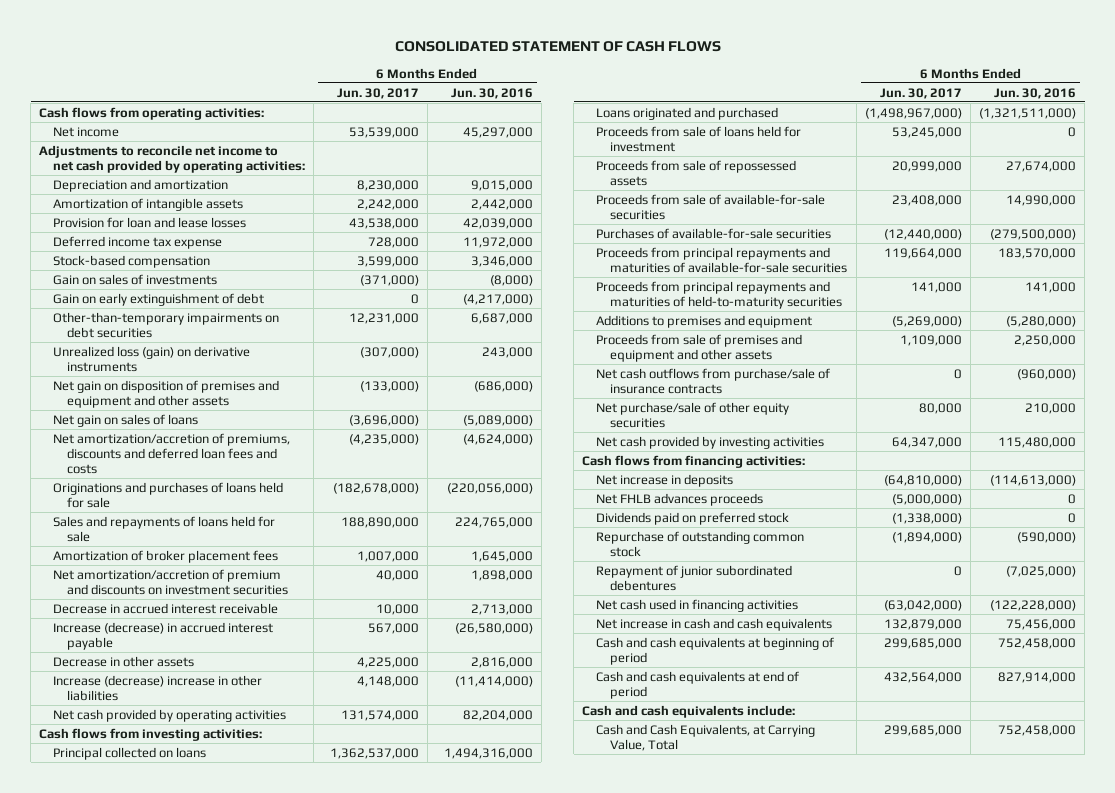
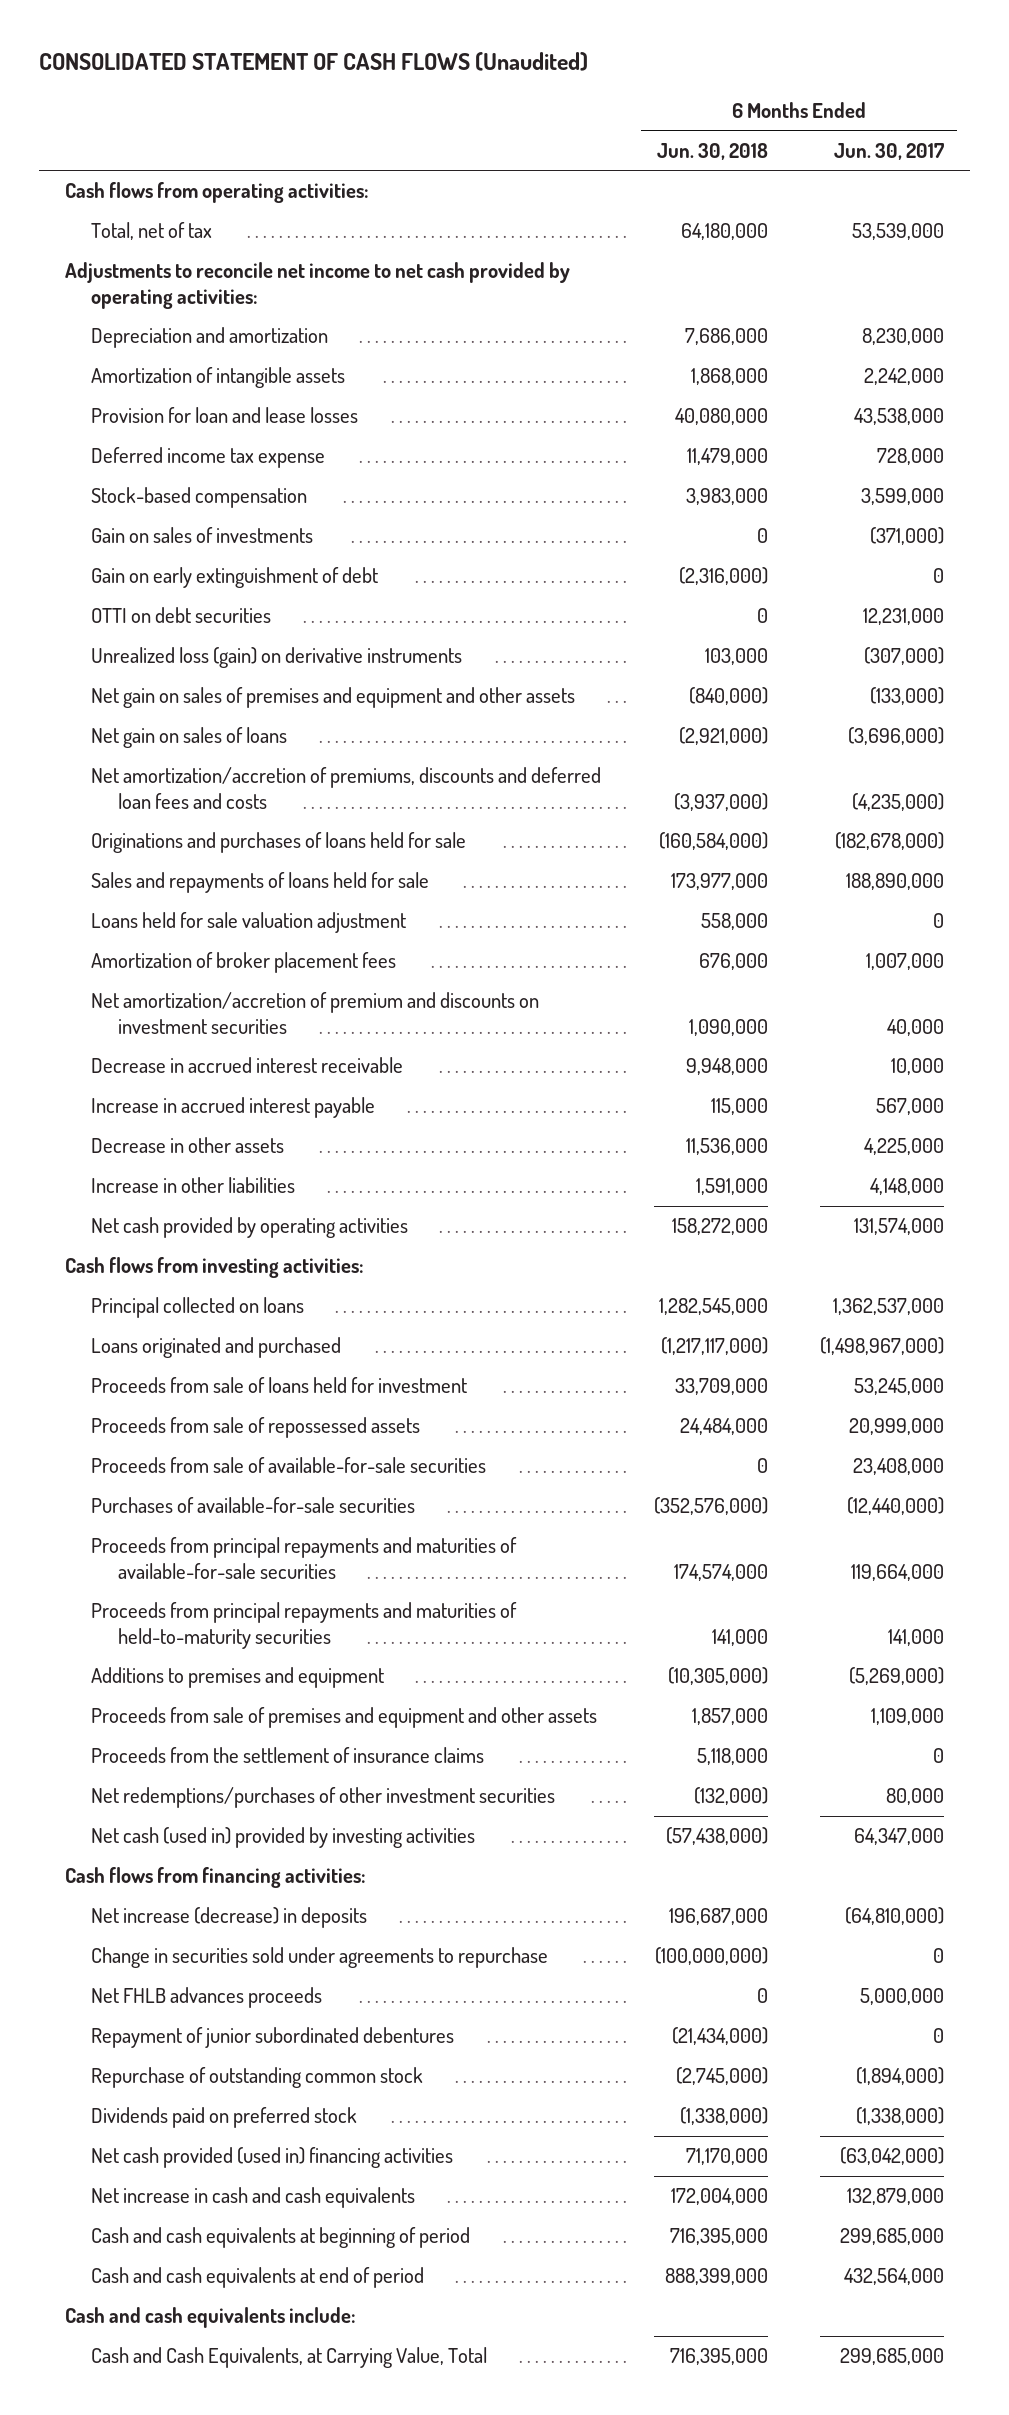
- CONSOLIDATED STATEMENT OF CASH FLOWS
+ CONSOLIDATED STATEMENT OF CASH FLOWS (Unaudited)
- | 6 Months Ended Jun. 30, 2017 | 6 Months Ended Jun. 30, 2016
+ | 6 Months Ended Jun. 30, 2018 | 6 Months Ended Jun. 30, 2017
- Net income | 53,539,000 | 45,297,000
+ Total, net of tax | 64,180,000 | 53,539,000
- Other-than-temporary impairments on debt securities | 12,231,000 | 6,687,000
+ OTTI on debt securities | 0 | 12,231,000
- Net gain on disposition of premises and equipment and other assets | (133,000) | (686,000)
+ Net gain on sales of premises and equipment and other assets | (840,000) | (133,000)
+ Loans held for sale valuation adjustment | 558,000 | 0
- Increase (decrease) in accrued interest payable | 567,000 | (26,580,000)
+ Increase in accrued interest payable | 115,000 | 567,000
- Increase (decrease) increase in other liabilities | 4,148,000 | (11,414,000)
+ Increase in other liabilities | 1,591,000 | 4,148,000
- Net cash outflows from purchase/sale of insurance contracts | 0 | (960,000)
- Net purchase/sale of other equity securities | 80,000 | 210,000
- Net cash provided by investing activities | 64,347,000 | 115,480,000
+ Proceeds from the settlement of insurance claims | 5,118,000 | 0
+ Net redemptions/purchases of other investment securities | (132,000) | 80,000
+ Net cash (used in) provided by investing activities | (57,438,000) | 64,347,000
- Net increase in deposits | (64,810,000) | (114,613,000)
- Net FHLB advances proceeds | (5,000,000) | 0
+ Net increase (decrease) in deposits | 196,687,000 | (64,810,000)
+ Change in securities sold under agreements to repurchase | (100,000,000) | 0
+ Net FHLB advances proceeds | 0 | 5,000,000
- Net cash used in financing activities | (63,042,000) | (122,228,000)
moved down: Repurchase of outstanding common stock | (2,745,000) | (1,894,000)
moved down: Dividends paid on preferred stock | (1,338,000) | (1,338,000)
+ Net cash provided (used in) financing activities | 71,170,000 | (63,042,000)

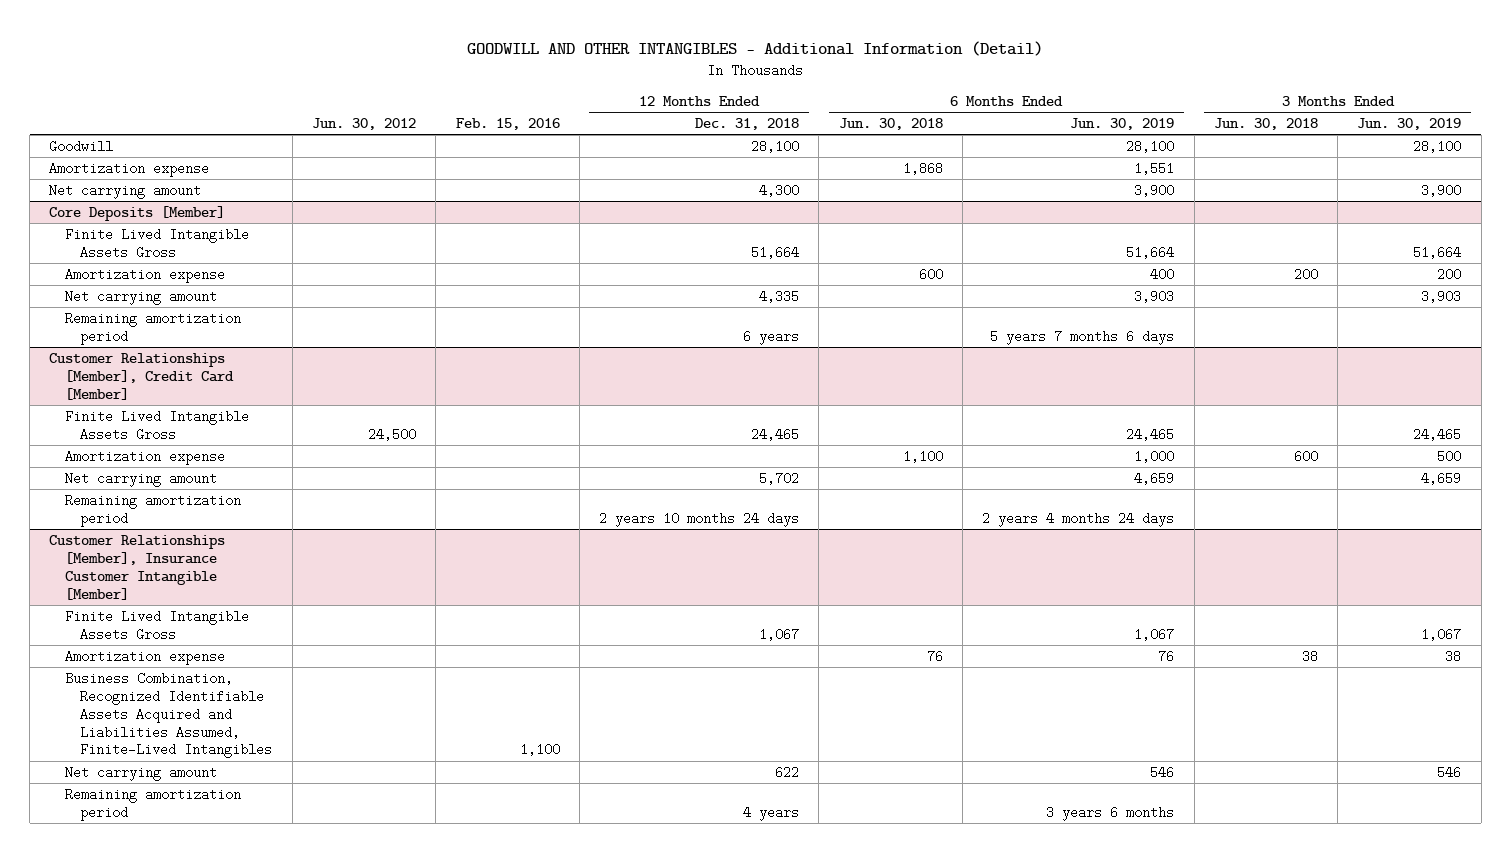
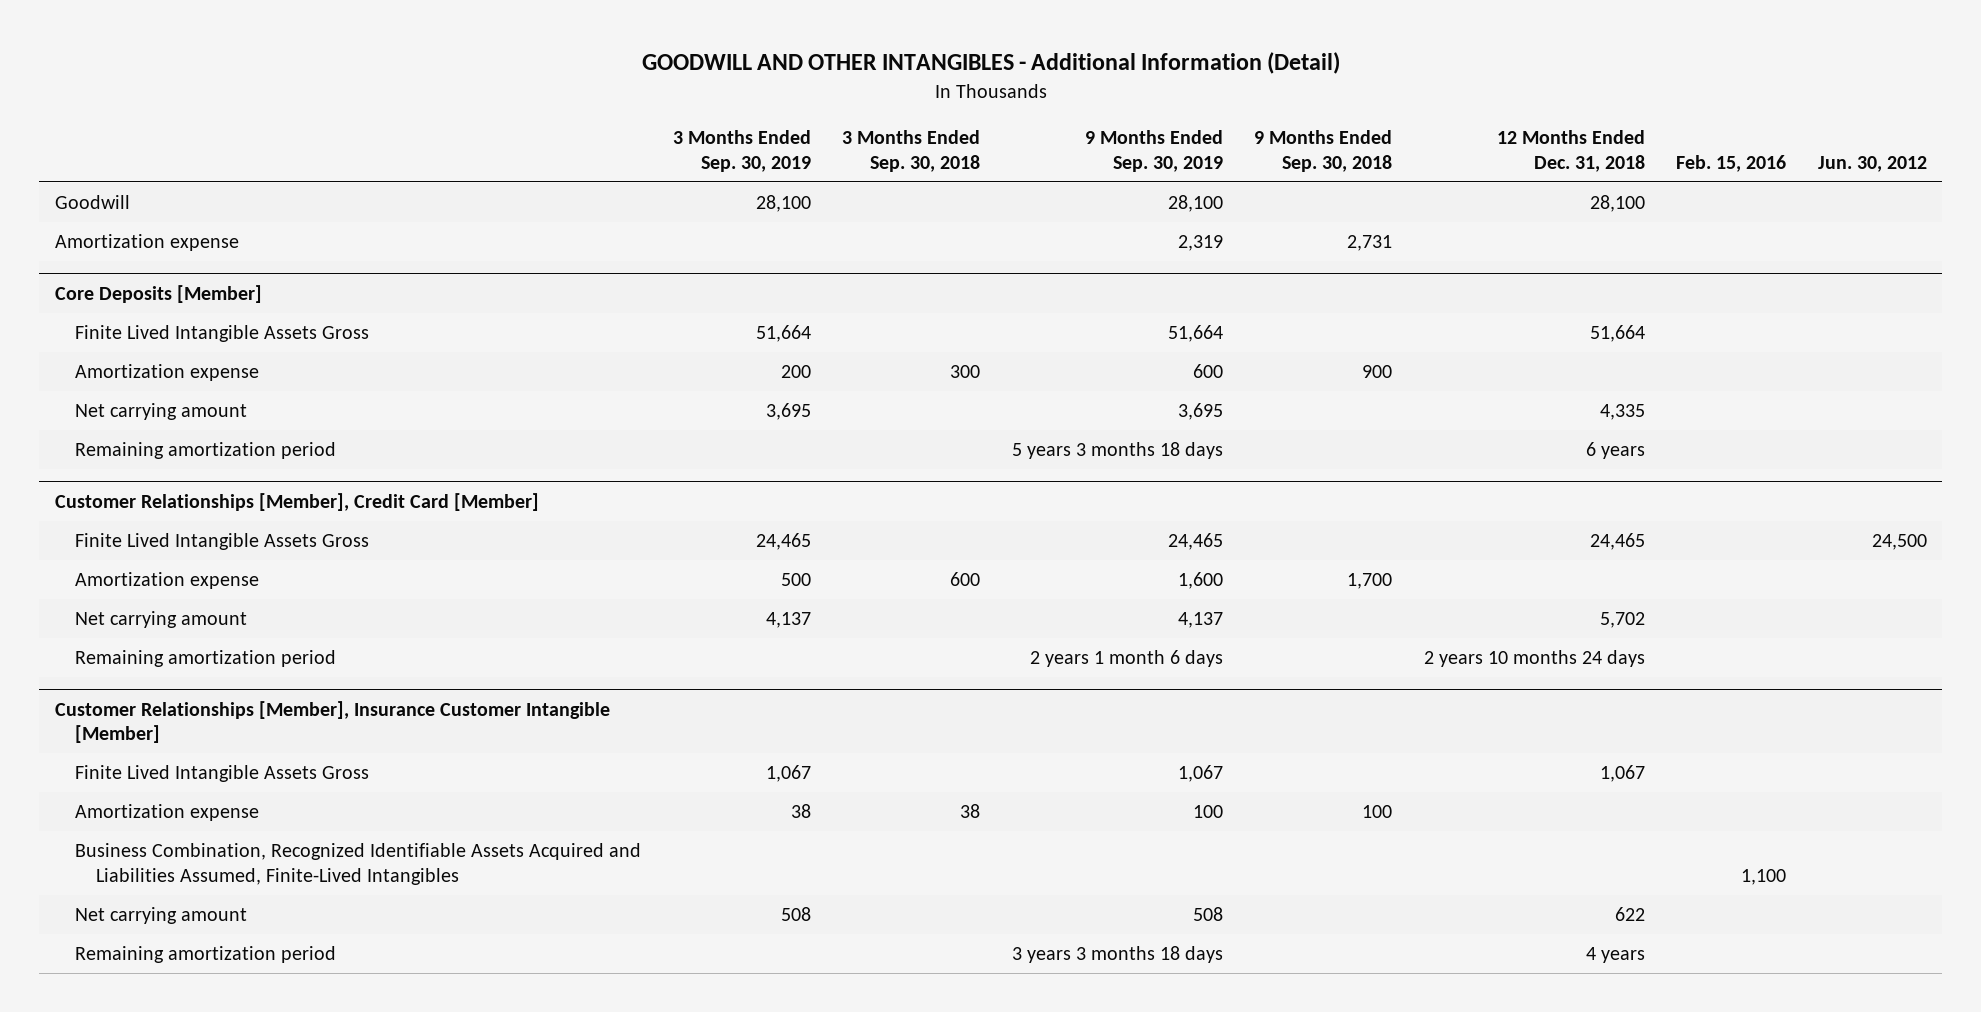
- | Jun. 30, 2012 | Feb. 15, 2016 | 12 Months Ended Dec. 31, 2018 | 6 Months Ended Jun. 30, 2018 | 6 Months Ended Jun. 30, 2019 | 3 Months Ended Jun. 30, 2018 | 3 Months Ended Jun. 30, 2019
+ | 3 Months Ended Sep. 30, 2019 | 3 Months Ended Sep. 30, 2018 | 9 Months Ended Sep. 30, 2019 | 9 Months Ended Sep. 30, 2018 | 12 Months Ended Dec. 31, 2018 | Feb. 15, 2016 | Jun. 30, 2012
- Net carrying amount | | | 4,300 | | 3,900 | | 3,900

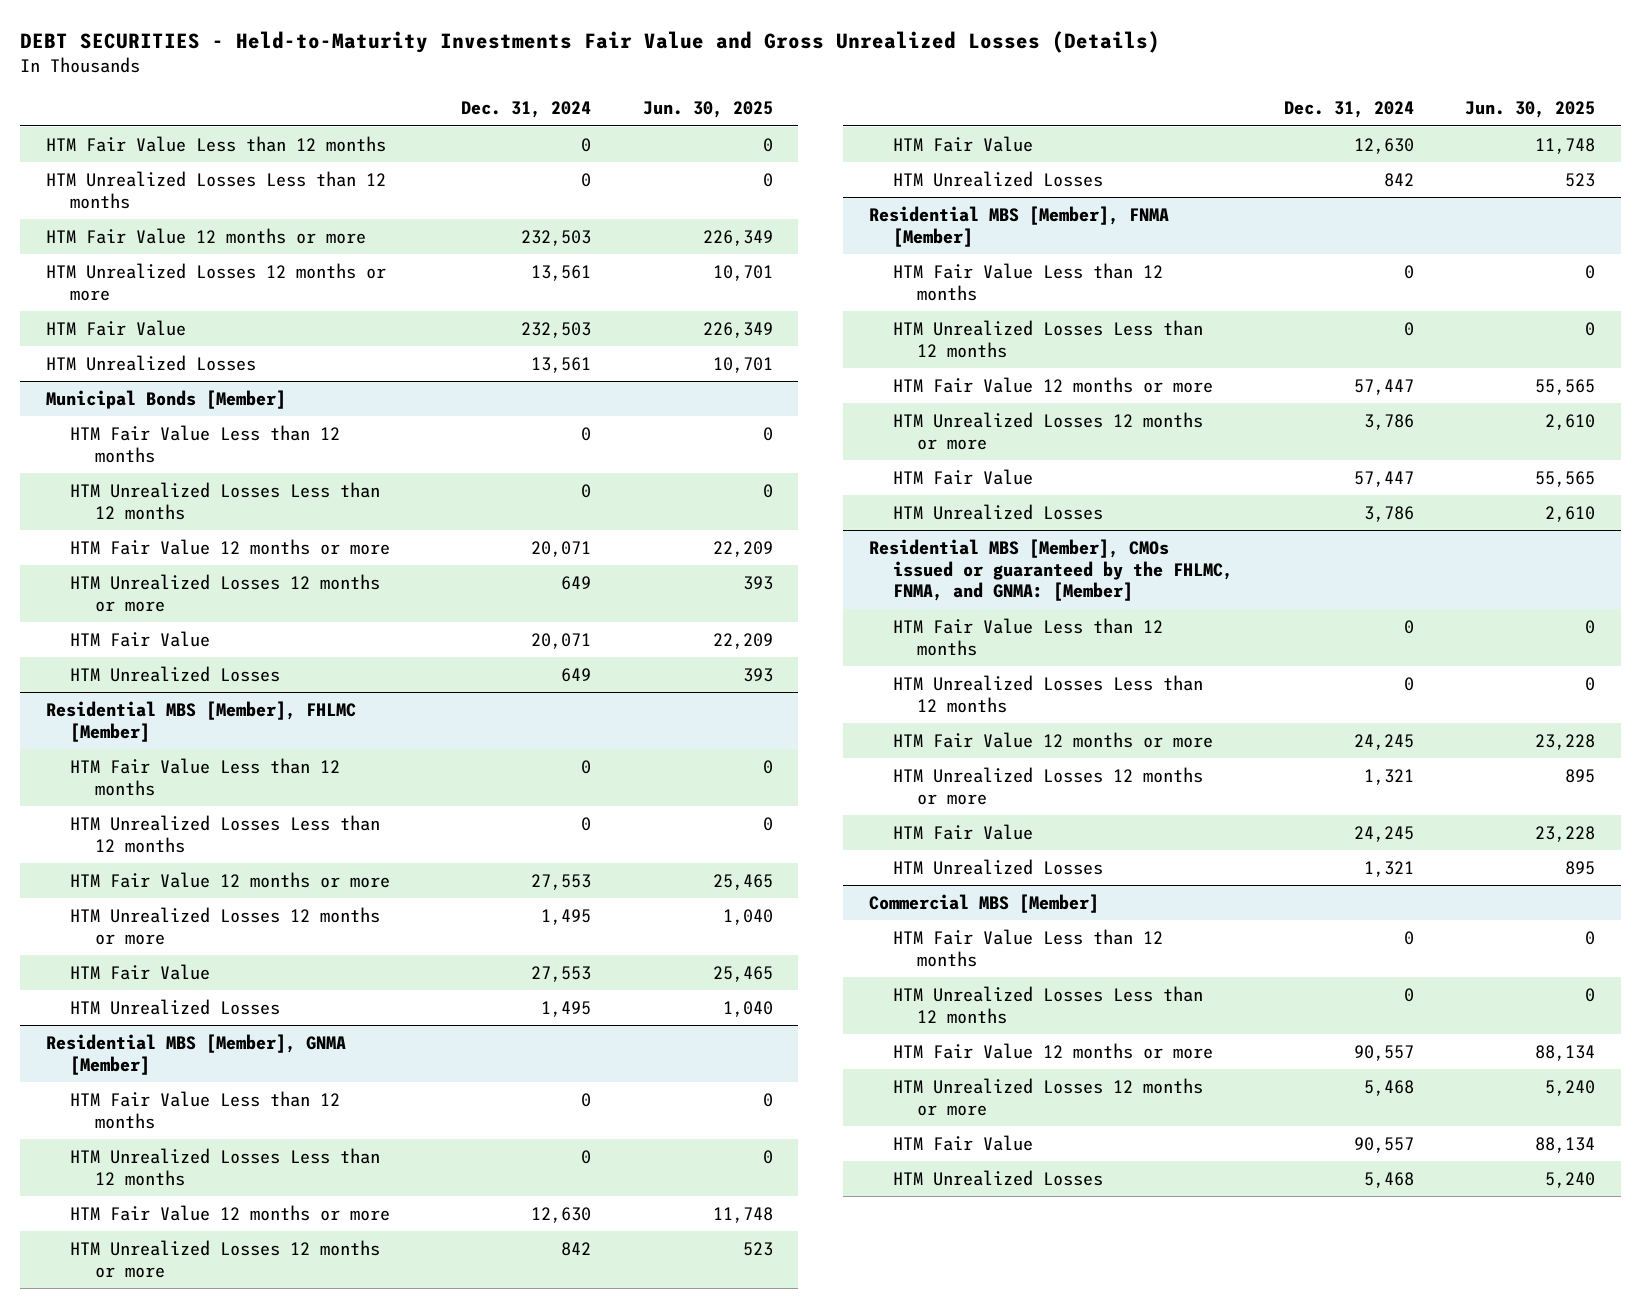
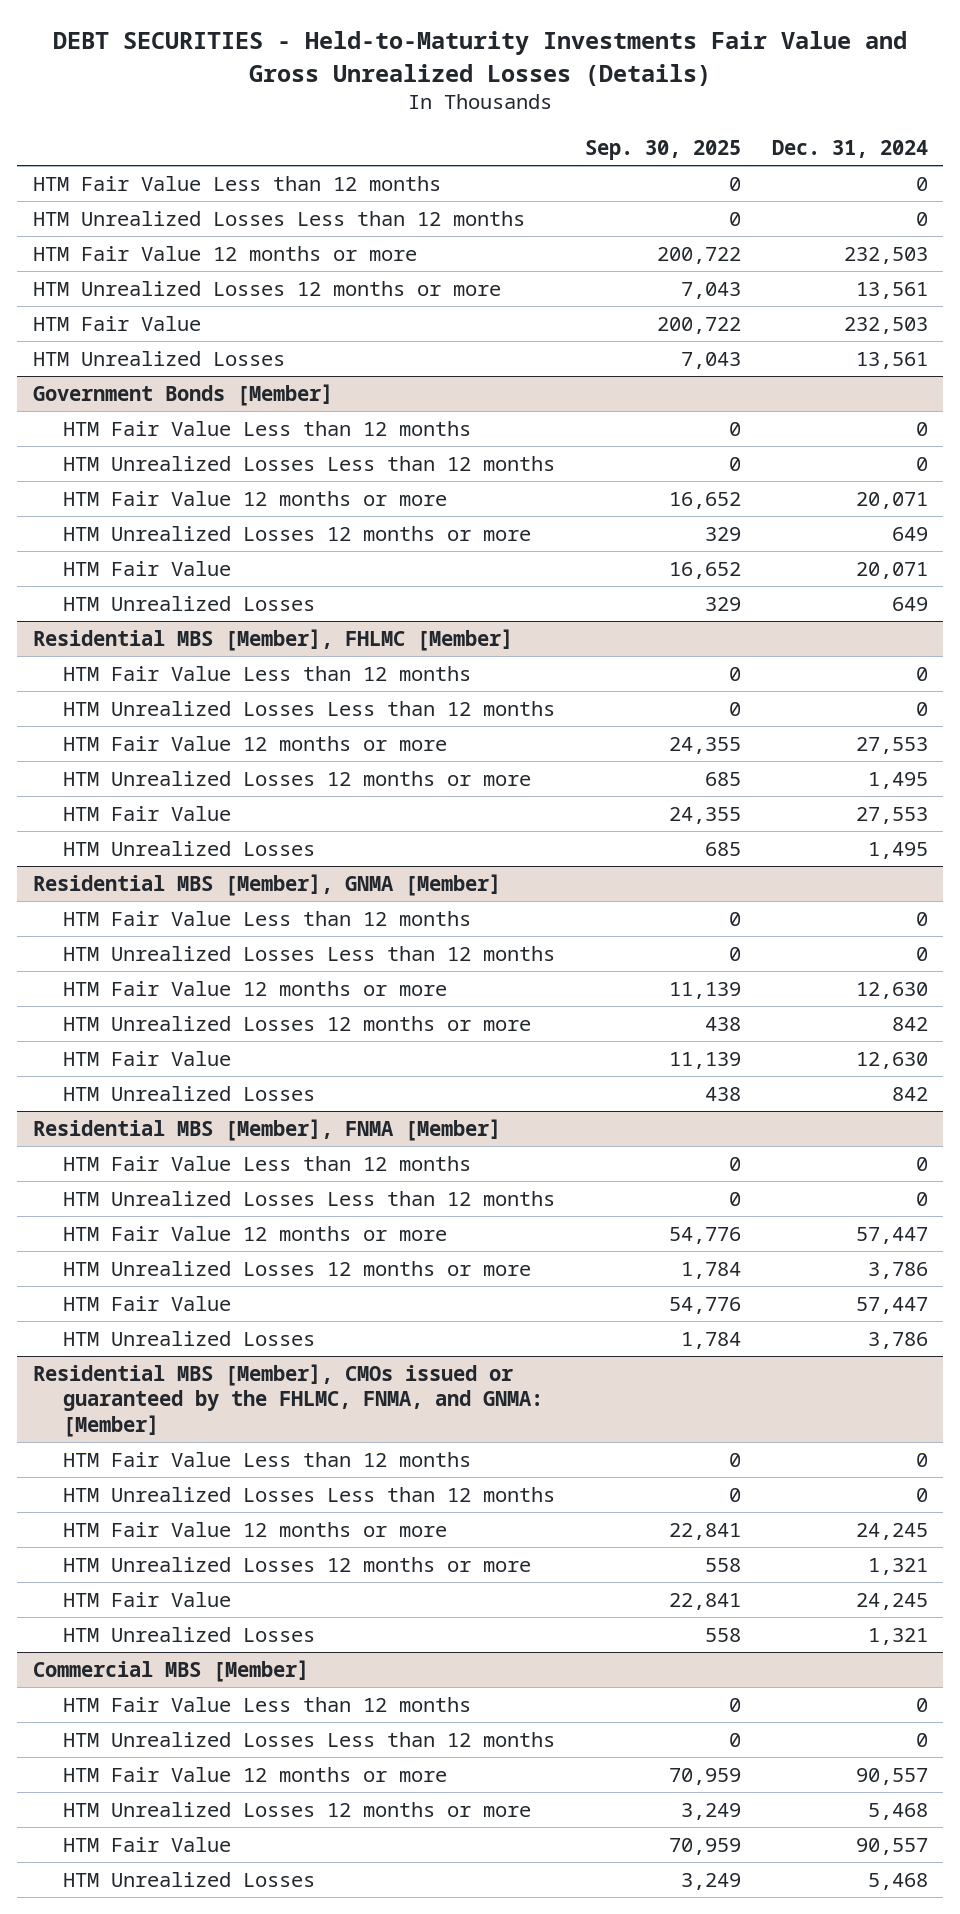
- | Dec. 31, 2024 | Jun. 30, 2025
+ | Sep. 30, 2025 | Dec. 31, 2024
- Municipal Bonds [Member]
+ Government Bonds [Member]

